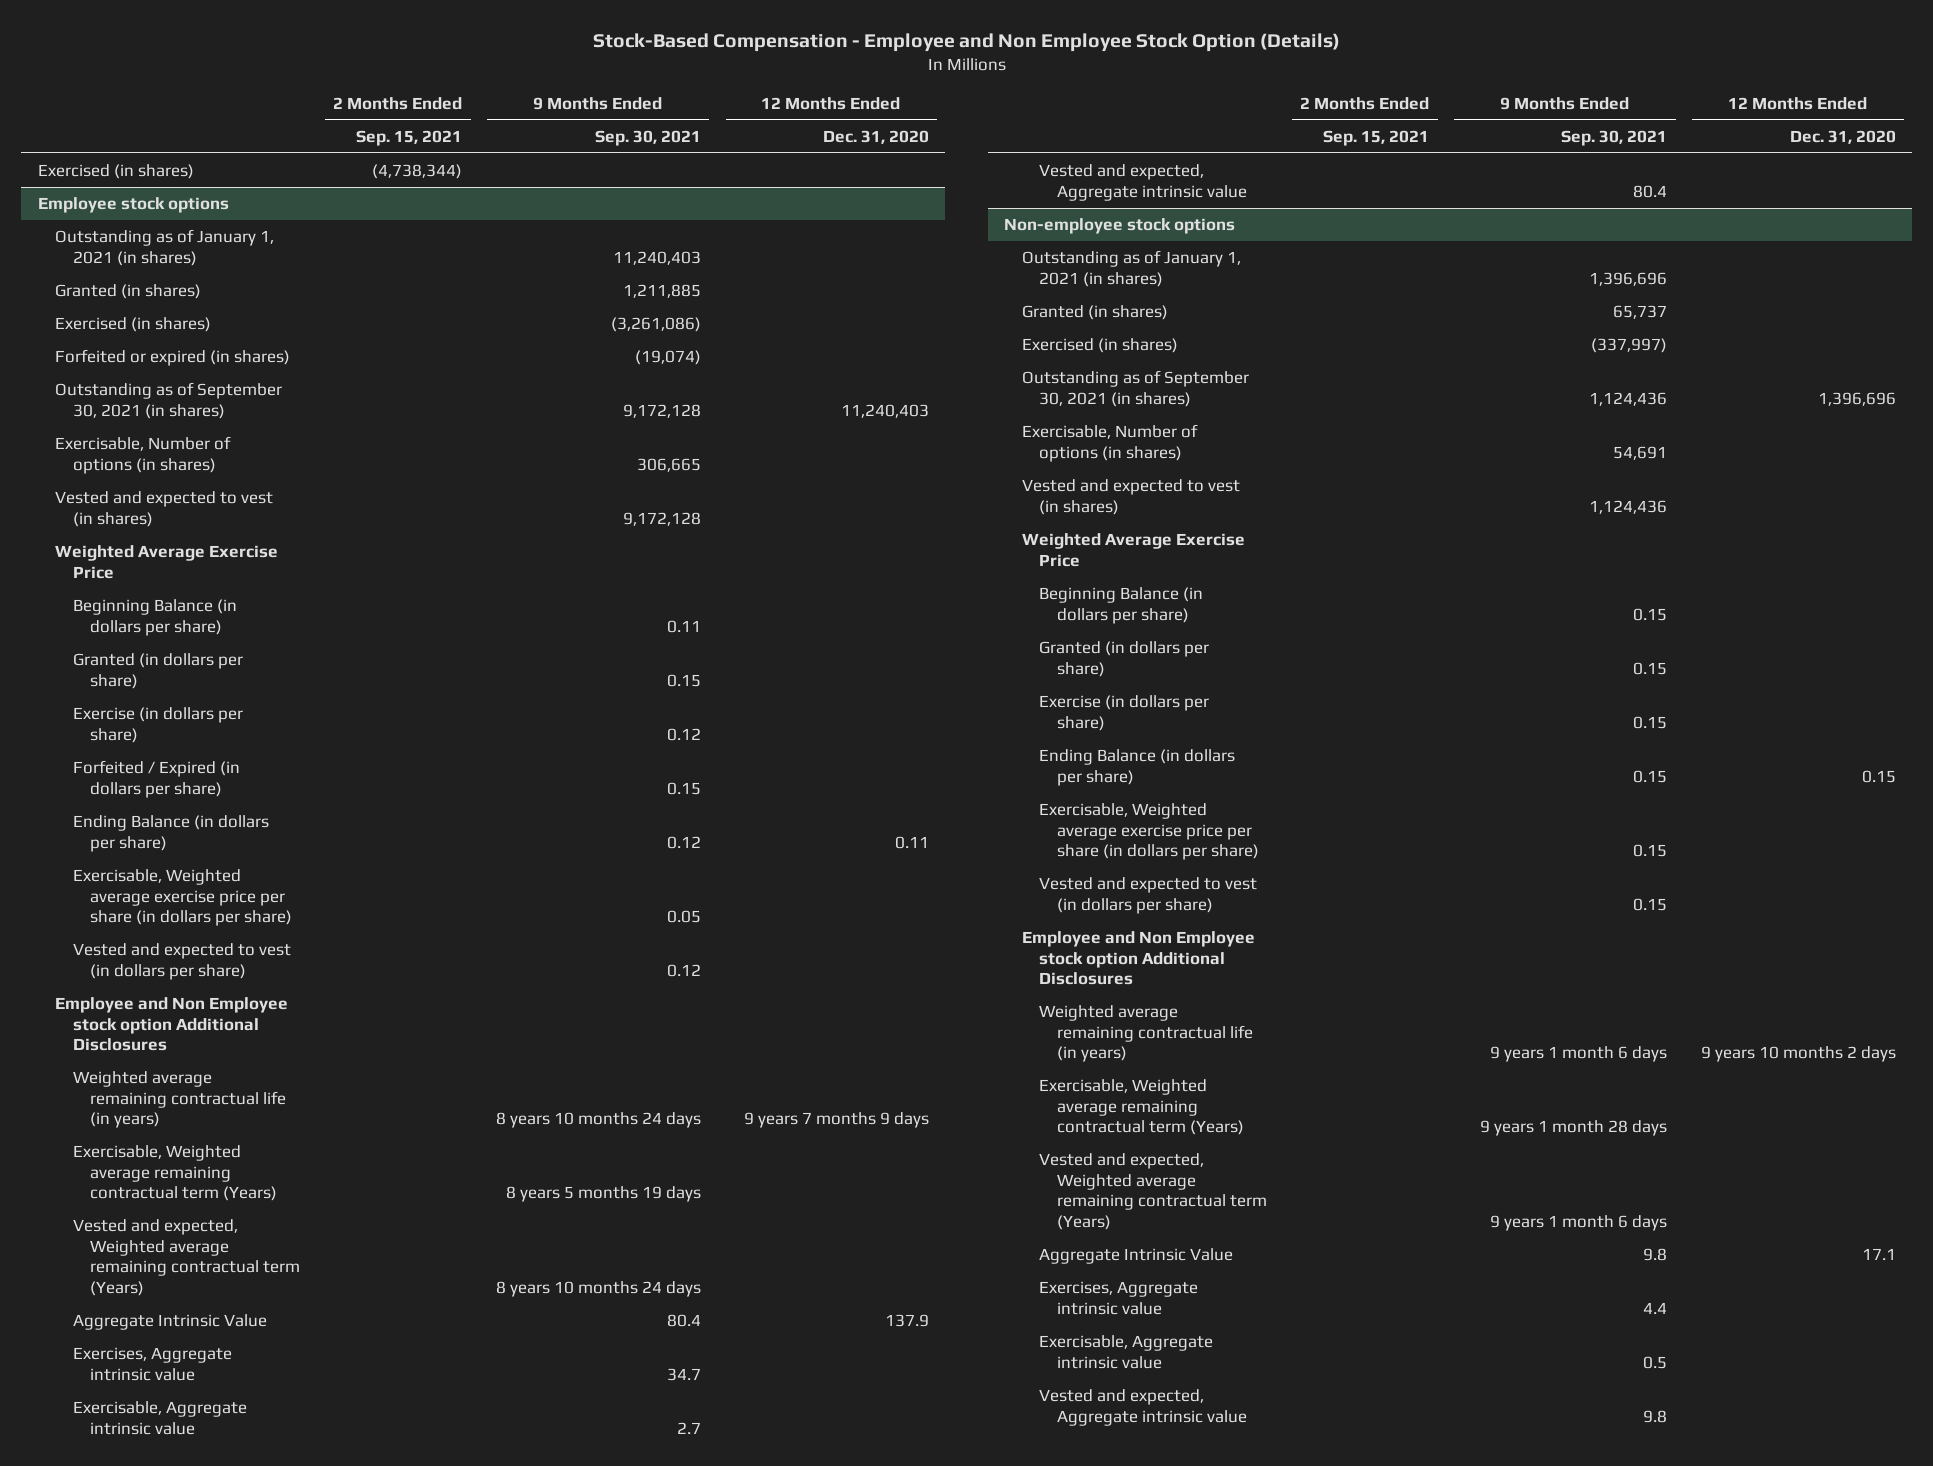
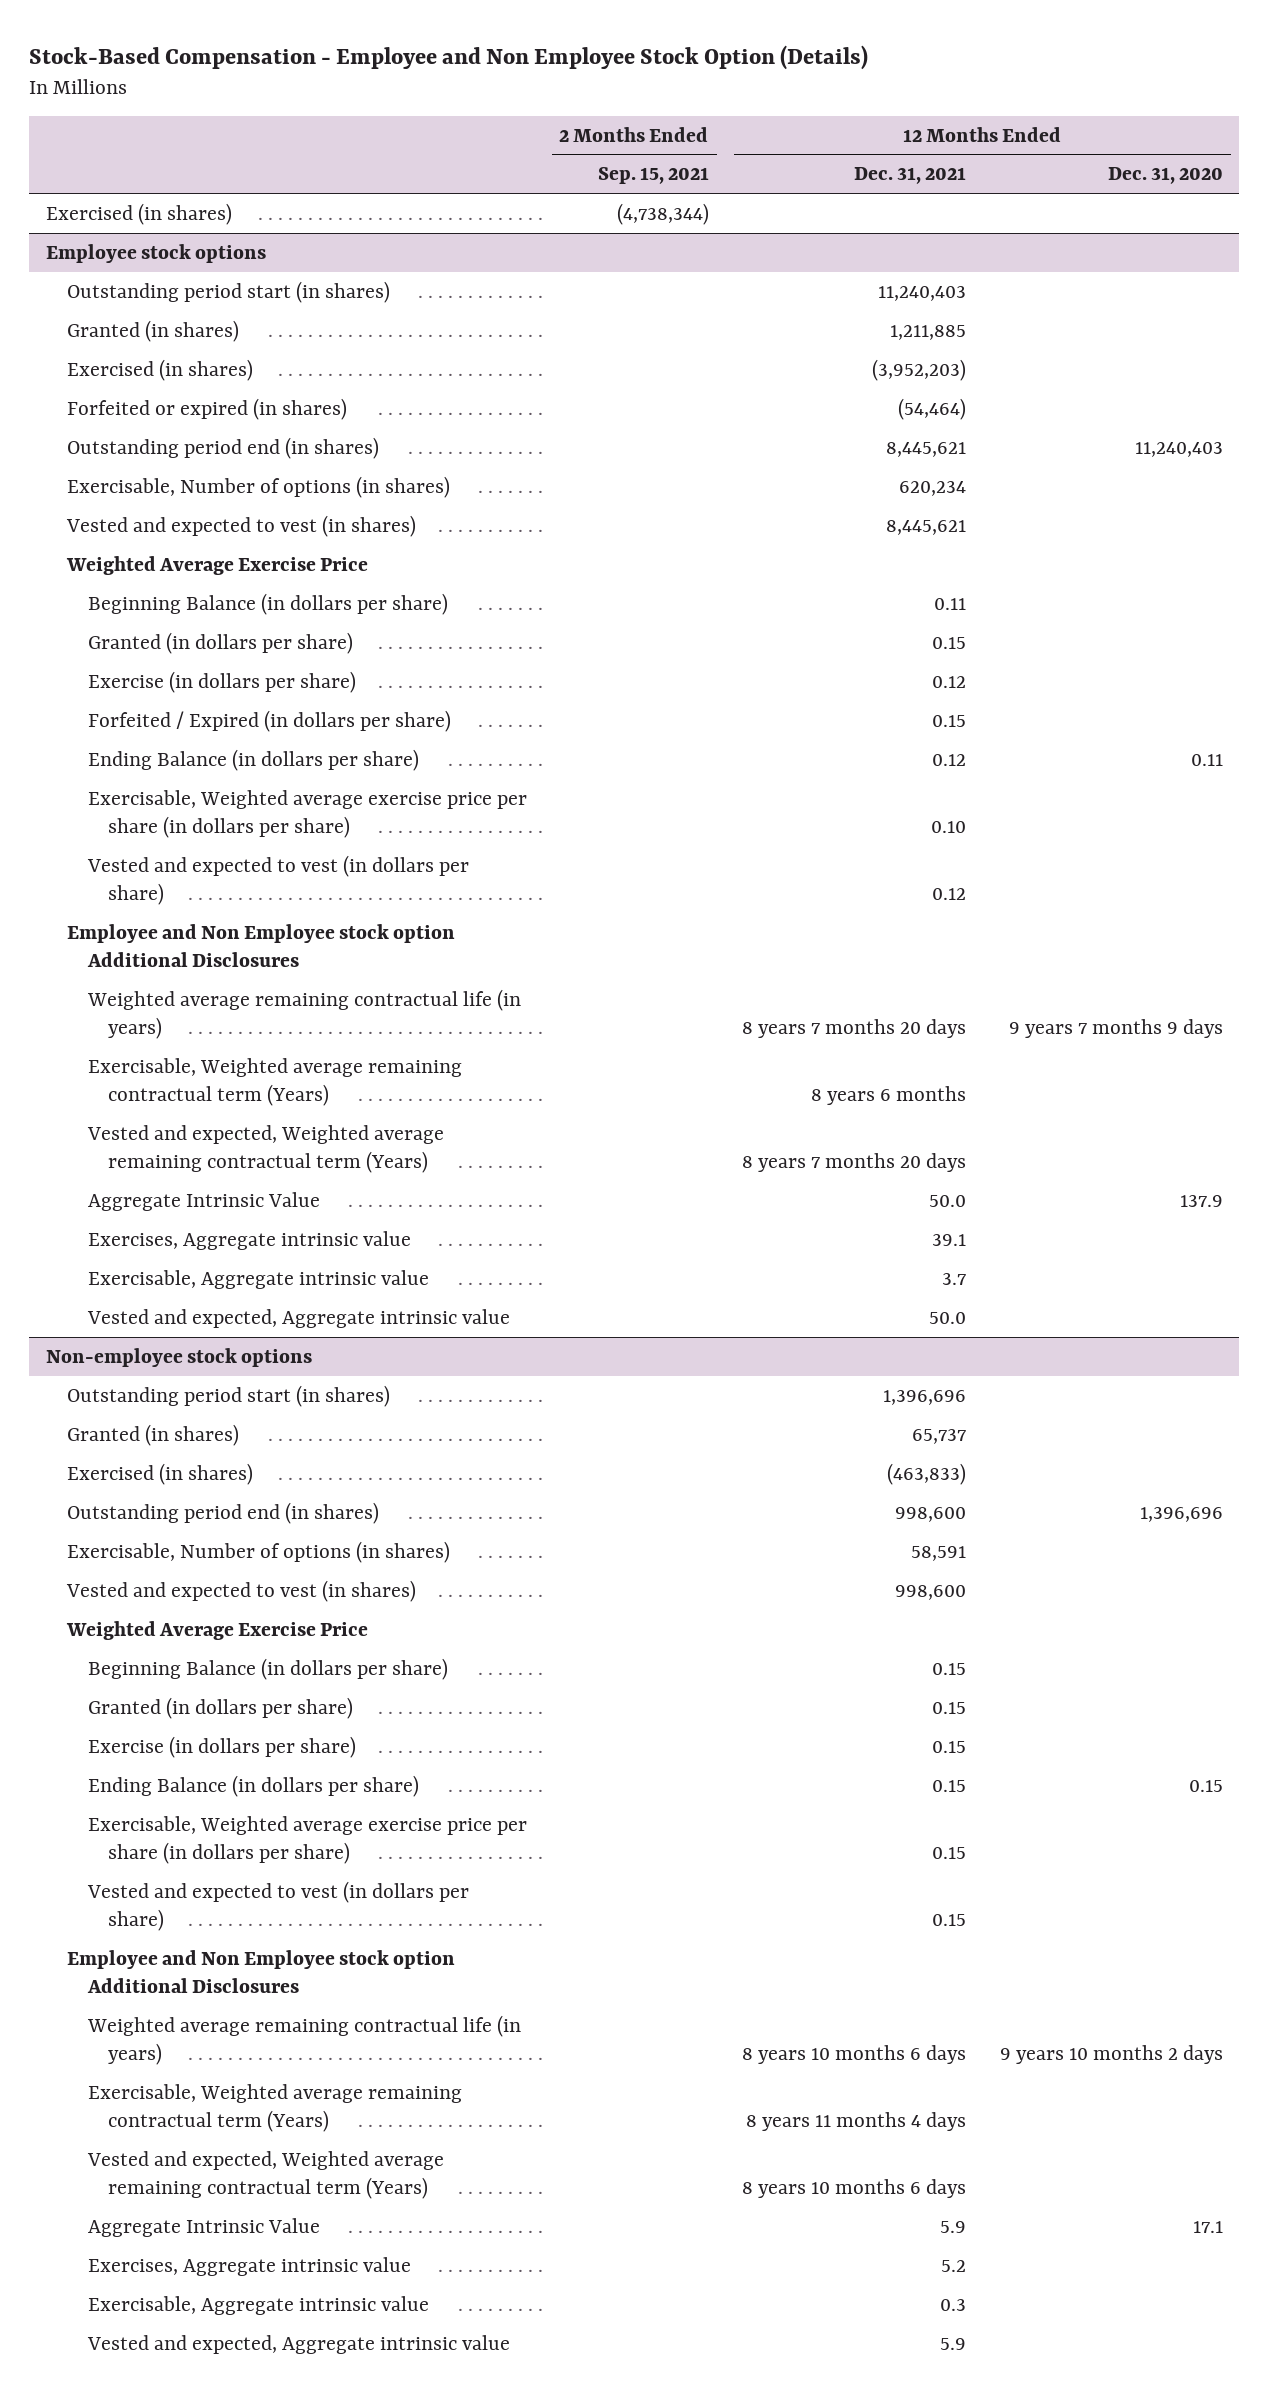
- | 2 Months Ended Sep. 15, 2021 | 9 Months Ended Sep. 30, 2021 | 12 Months Ended Dec. 31, 2020
+ | 2 Months Ended Sep. 15, 2021 | 12 Months Ended Dec. 31, 2021 | 12 Months Ended Dec. 31, 2020
@ Employee stock options
- Outstanding as of January 1, 2021 (in shares) | | 11,240,403 |
+ Outstanding period start (in shares) | | 11,240,403 |
- Outstanding as of September 30, 2021 (in shares) | | 9,172,128 | 11,240,403
+ Outstanding period end (in shares) | | 8,445,621 | 11,240,403
@ Non-employee stock options
- Outstanding as of January 1, 2021 (in shares) | | 1,396,696 |
+ Outstanding period start (in shares) | | 1,396,696 |
- Outstanding as of September 30, 2021 (in shares) | | 1,124,436 | 1,396,696
+ Outstanding period end (in shares) | | 998,600 | 1,396,696

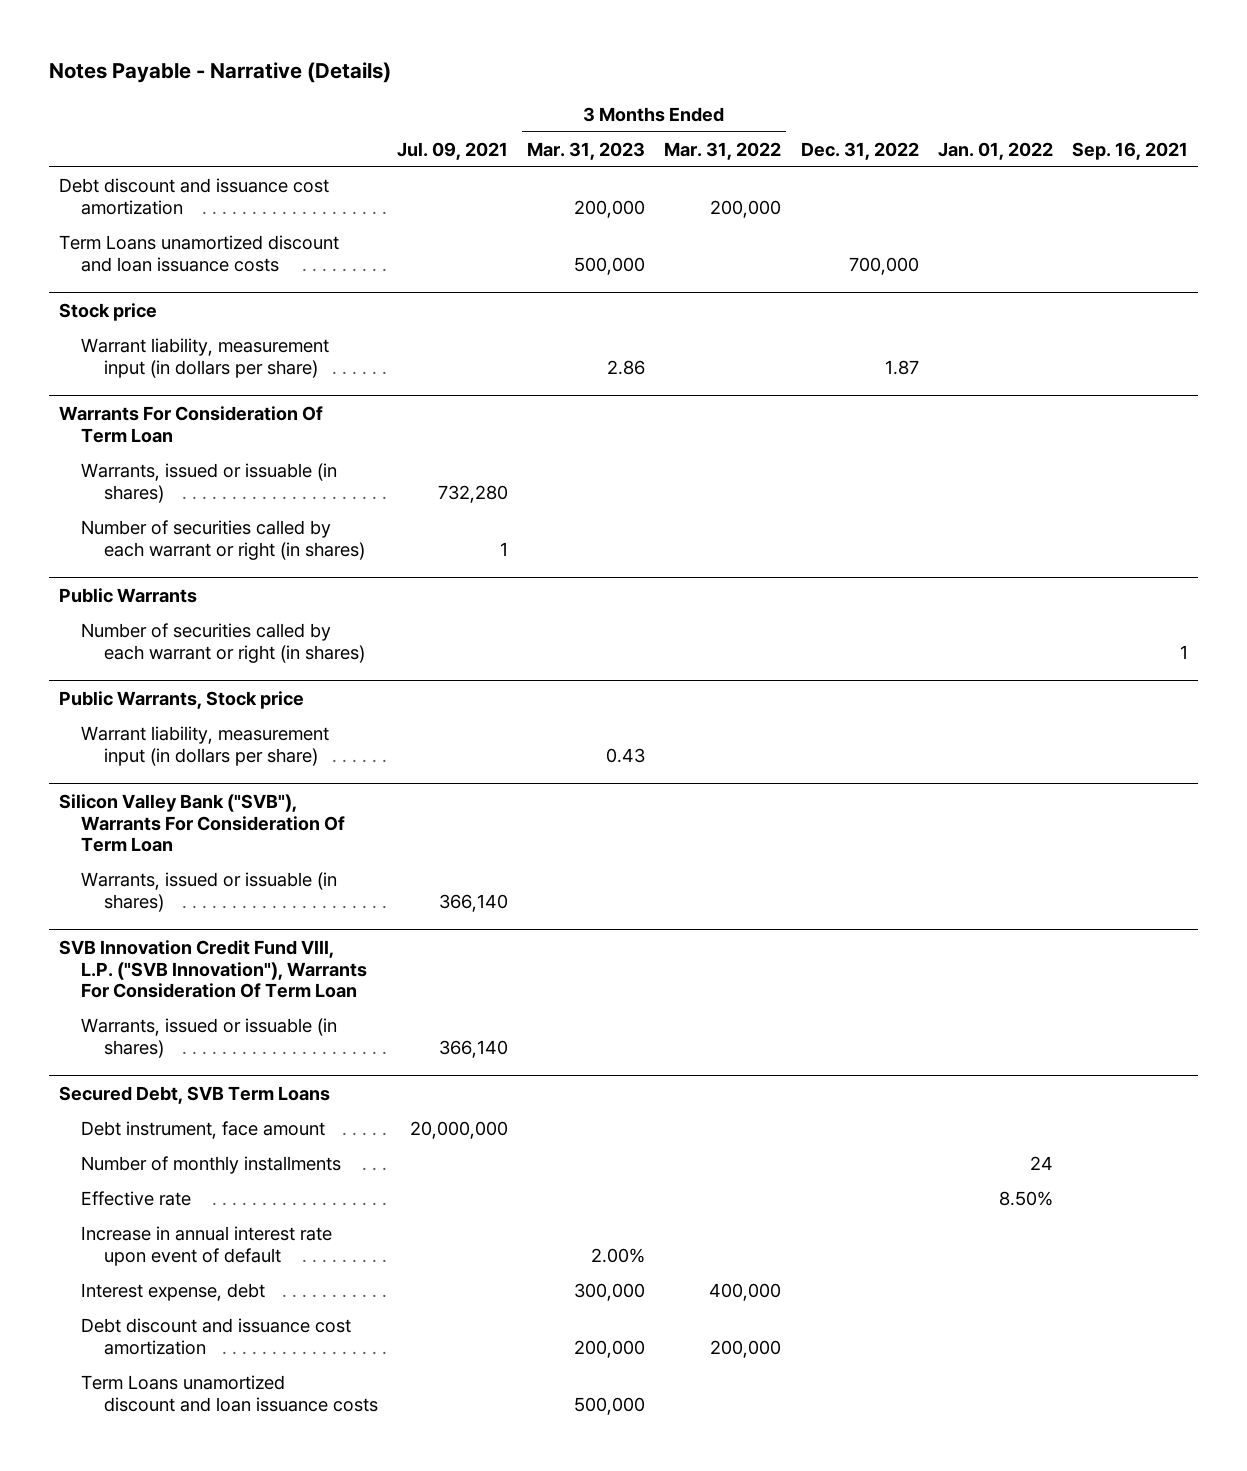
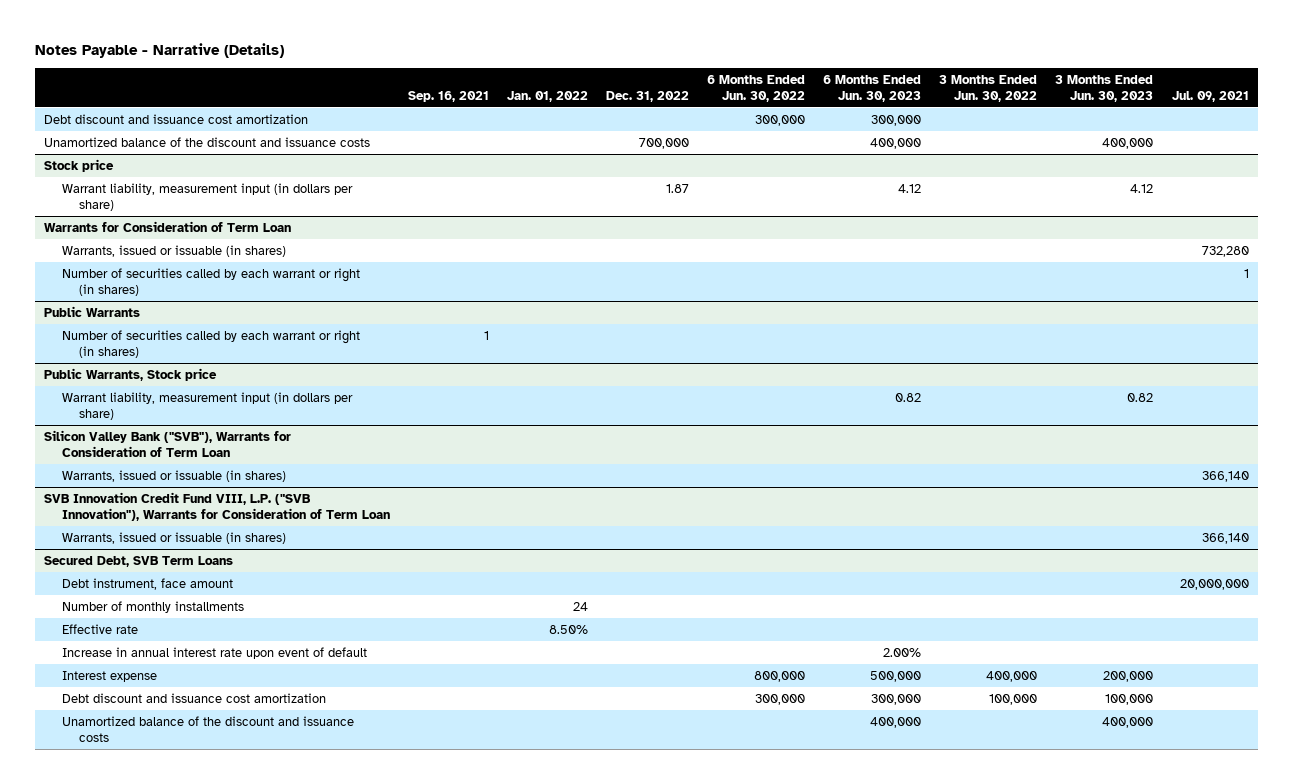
- | Jul. 09, 2021 | 3 Months Ended Mar. 31, 2023 | 3 Months Ended Mar. 31, 2022 | Dec. 31, 2022 | Jan. 01, 2022 | Sep. 16, 2021
+ | Sep. 16, 2021 | Jan. 01, 2022 | Dec. 31, 2022 | 6 Months Ended Jun. 30, 2022 | 6 Months Ended Jun. 30, 2023 | 3 Months Ended Jun. 30, 2022 | 3 Months Ended Jun. 30, 2023 | Jul. 09, 2021
- Term Loans unamortized discount and loan issuance costs | | 500,000 | | 700,000 | |
+ Unamortized balance of the discount and issuance costs | | | 700,000 | | 400,000 | | 400,000 |
- Warrants For Consideration Of Term Loan
+ Warrants for Consideration of Term Loan
- Silicon Valley Bank ("SVB"), Warrants For Consideration Of Term Loan
+ Silicon Valley Bank ("SVB"), Warrants for Consideration of Term Loan
- SVB Innovation Credit Fund VIII, L.P. ("SVB Innovation"), Warrants For Consideration Of Term Loan
+ SVB Innovation Credit Fund VIII, L.P. ("SVB Innovation"), Warrants for Consideration of Term Loan
@ Secured Debt, SVB Term Loans
- Interest expense, debt | | 300,000 | 400,000 | | |
+ Interest expense | | | | 800,000 | 500,000 | 400,000 | 200,000 |
- Term Loans unamortized discount and loan issuance costs | | 500,000 | | | |
+ Unamortized balance of the discount and issuance costs | | | | | 400,000 | | 400,000 |

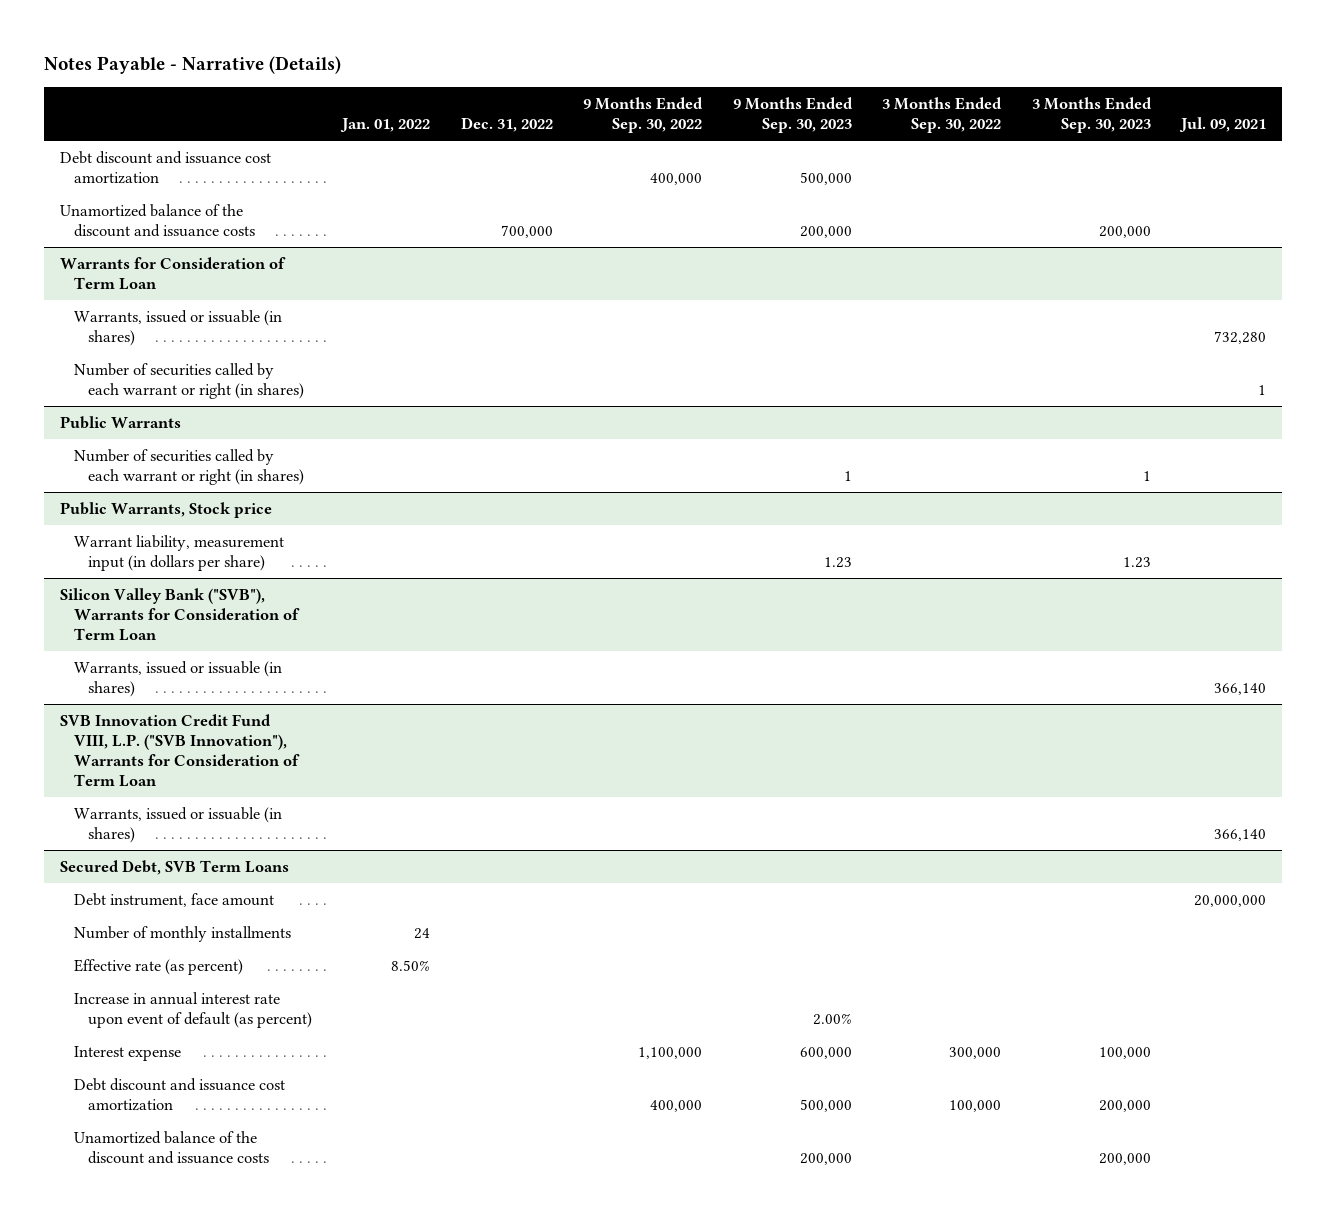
- | Sep. 16, 2021 | Jan. 01, 2022 | Dec. 31, 2022 | 6 Months Ended Jun. 30, 2022 | 6 Months Ended Jun. 30, 2023 | 3 Months Ended Jun. 30, 2022 | 3 Months Ended Jun. 30, 2023 | Jul. 09, 2021
+ | Jan. 01, 2022 | Dec. 31, 2022 | 9 Months Ended Sep. 30, 2022 | 9 Months Ended Sep. 30, 2023 | 3 Months Ended Sep. 30, 2022 | 3 Months Ended Sep. 30, 2023 | Jul. 09, 2021
- Stock price
- Warrant liability, measurement input (in dollars per share) | | | 1.87 | | 4.12 | | 4.12 |
@ Secured Debt, SVB Term Loans
- Effective rate | | 8.50% | | | | | |
- Increase in annual interest rate upon event of default | | | | | 2.00% | | |
+ Effective rate (as percent) | 8.50% | | | | | |
+ Increase in annual interest rate upon event of default (as percent) | | | | 2.00% | | |

